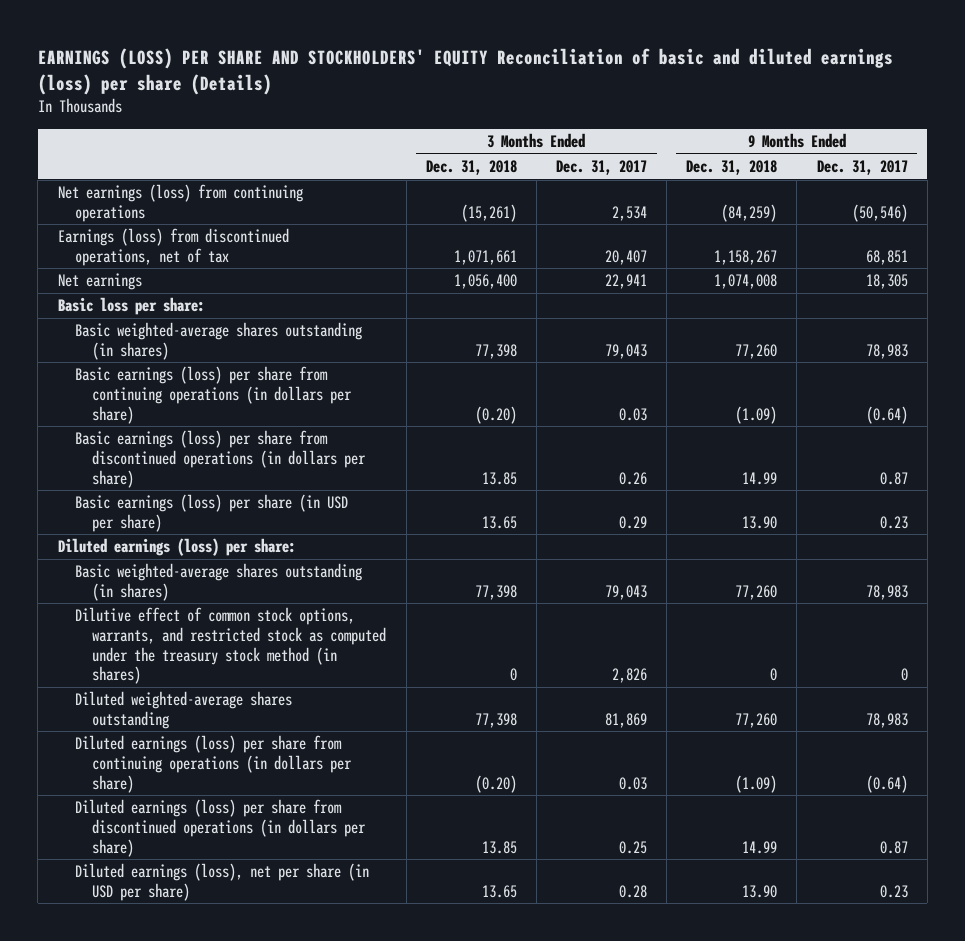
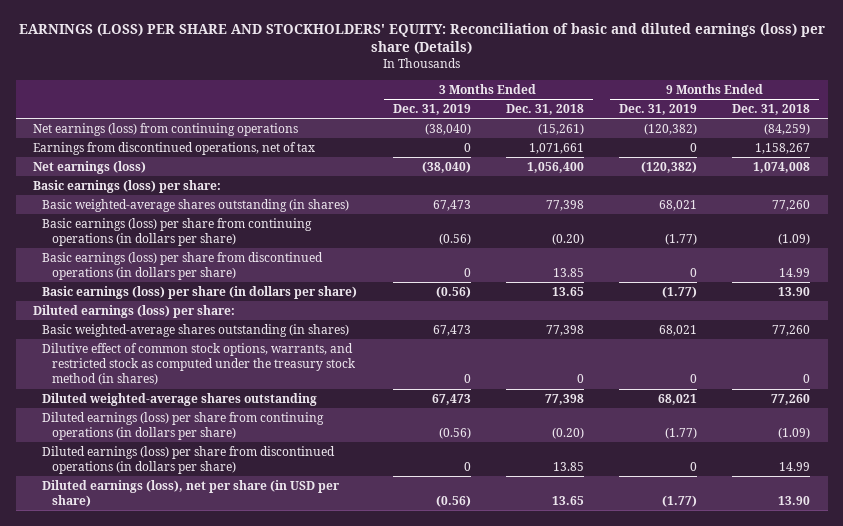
- EARNINGS (LOSS) PER SHARE AND STOCKHOLDERS' EQUITY Reconciliation of basic and diluted earnings (loss) per share (Details)
+ EARNINGS (LOSS) PER SHARE AND STOCKHOLDERS' EQUITY: Reconciliation of basic and diluted earnings (loss) per share (Details)
- | 3 Months Ended Dec. 31, 2018 | 3 Months Ended Dec. 31, 2017 | 9 Months Ended Dec. 31, 2018 | 9 Months Ended Dec. 31, 2017
+ | 3 Months Ended Dec. 31, 2019 | 3 Months Ended Dec. 31, 2018 | 9 Months Ended Dec. 31, 2019 | 9 Months Ended Dec. 31, 2018
- Earnings (loss) from discontinued operations, net of tax | 1,071,661 | 20,407 | 1,158,267 | 68,851
- Net earnings | 1,056,400 | 22,941 | 1,074,008 | 18,305
- Basic loss per share:
+ Earnings from discontinued operations, net of tax | 0 | 1,071,661 | 0 | 1,158,267
+ Net earnings (loss) | (38,040) | 1,056,400 | (120,382) | 1,074,008
+ Basic earnings (loss) per share:
- Basic earnings (loss) per share (in USD per share) | 13.65 | 0.29 | 13.90 | 0.23
+ Basic earnings (loss) per share (in dollars per share) | (0.56) | 13.65 | (1.77) | 13.90

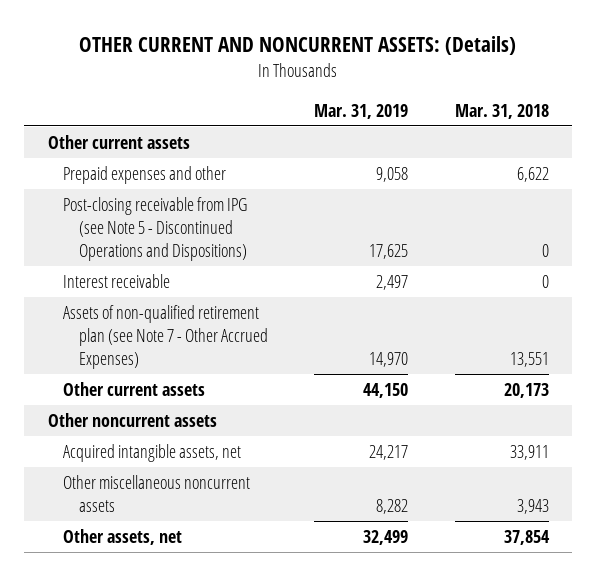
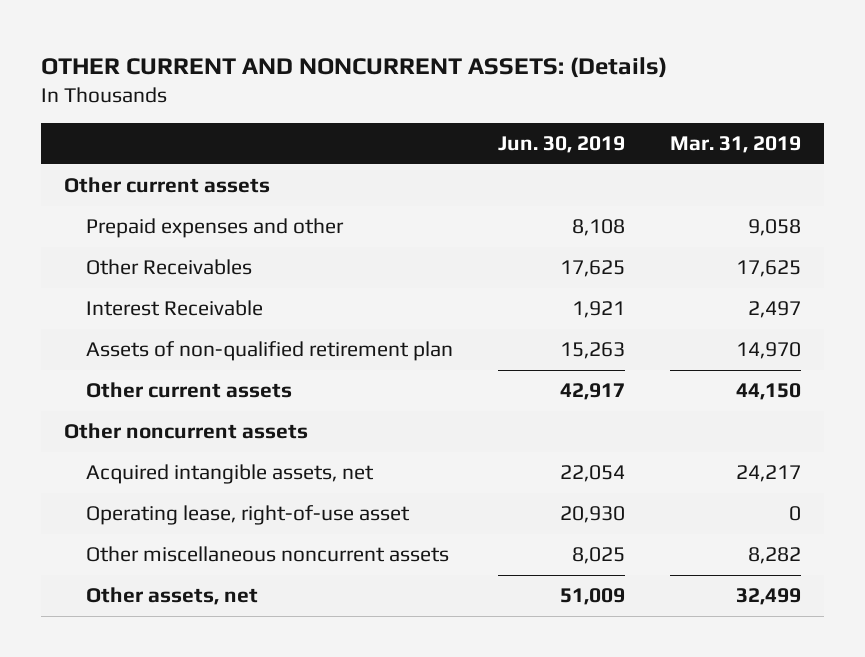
- | Mar. 31, 2019 | Mar. 31, 2018
+ | Jun. 30, 2019 | Mar. 31, 2019
- Post-closing receivable from IPG (see Note 5 - Discontinued Operations and Dispositions) | 17,625 | 0
- Interest receivable | 2,497 | 0
- Assets of non-qualified retirement plan (see Note 7 - Other Accrued Expenses) | 14,970 | 13,551
+ Other Receivables | 17,625 | 17,625
+ Interest Receivable | 1,921 | 2,497
+ Assets of non-qualified retirement plan | 15,263 | 14,970
+ Operating lease, right-of-use asset | 20,930 | 0

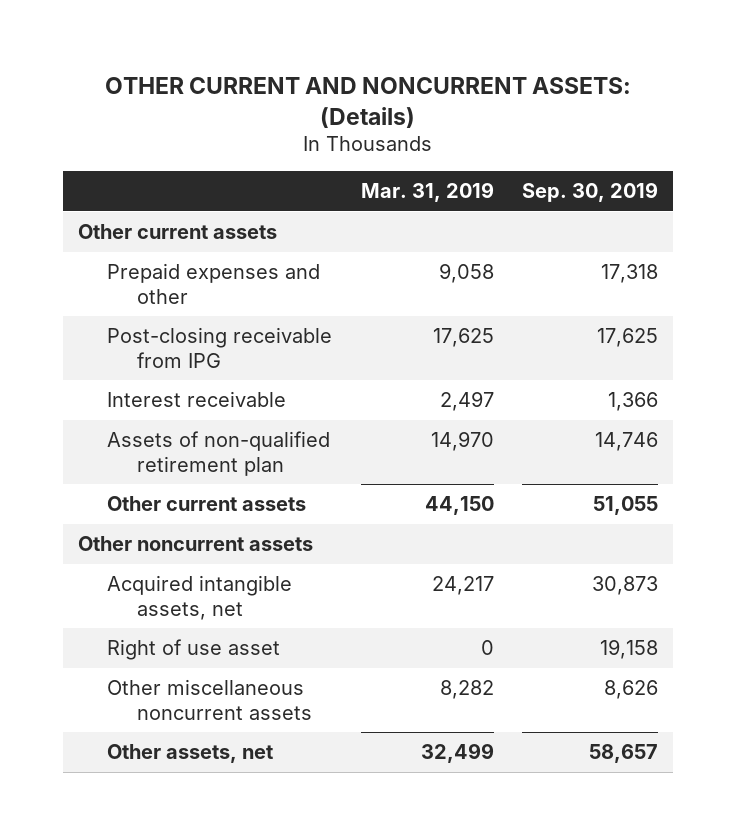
- | Jun. 30, 2019 | Mar. 31, 2019
+ | Mar. 31, 2019 | Sep. 30, 2019
- Other Receivables | 17,625 | 17,625
- Interest Receivable | 1,921 | 2,497
+ Post-closing receivable from IPG | 17,625 | 17,625
+ Interest receivable | 2,497 | 1,366
- Operating lease, right-of-use asset | 20,930 | 0
+ Right of use asset | 0 | 19,158

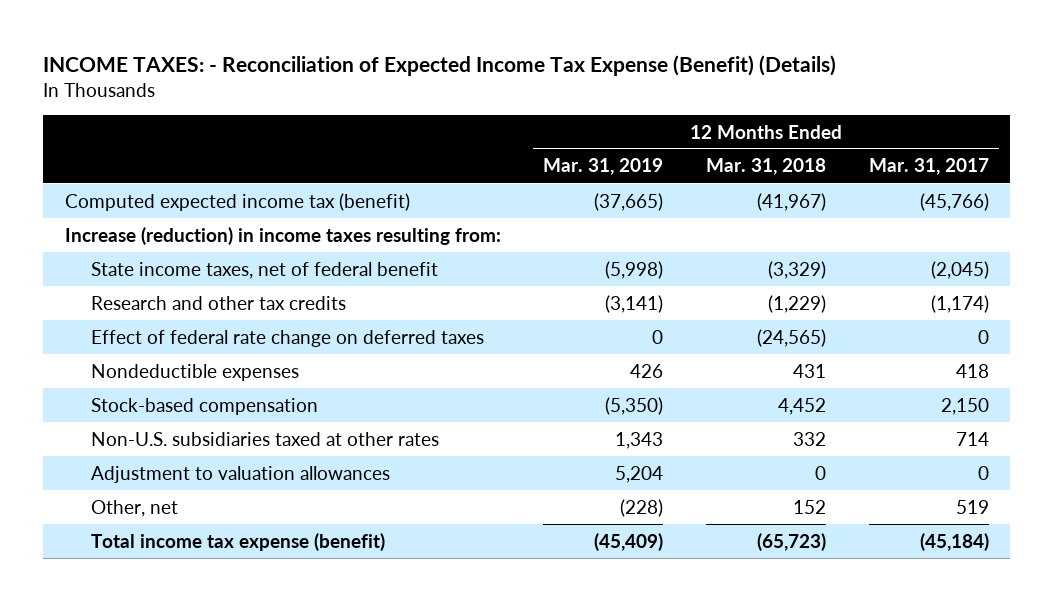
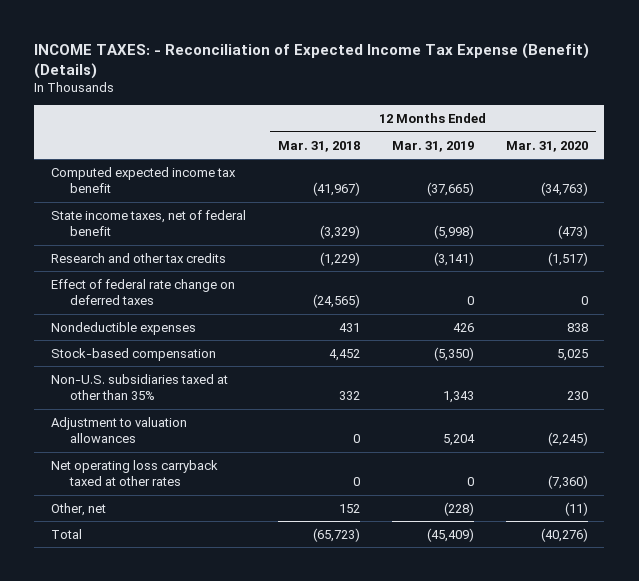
- | 12 Months Ended Mar. 31, 2019 | 12 Months Ended Mar. 31, 2018 | 12 Months Ended Mar. 31, 2017
+ | 12 Months Ended Mar. 31, 2018 | 12 Months Ended Mar. 31, 2019 | 12 Months Ended Mar. 31, 2020
- Computed expected income tax (benefit) | (37,665) | (41,967) | (45,766)
- Increase (reduction) in income taxes resulting from:
+ Computed expected income tax benefit | (41,967) | (37,665) | (34,763)
- Non-U.S. subsidiaries taxed at other rates | 1,343 | 332 | 714
+ Non-U.S. subsidiaries taxed at other than 35% | 332 | 1,343 | 230
+ Net operating loss carryback taxed at other rates | 0 | 0 | (7,360)
- Total income tax expense (benefit) | (45,409) | (65,723) | (45,184)
+ Total | (65,723) | (45,409) | (40,276)

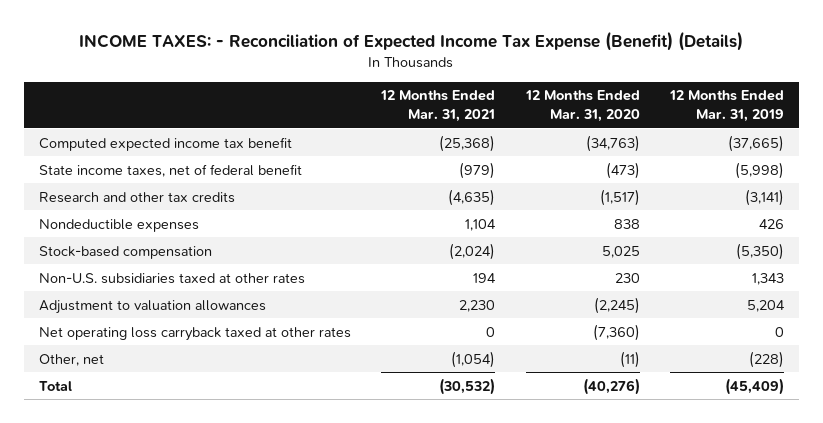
- | 12 Months Ended Mar. 31, 2018 | 12 Months Ended Mar. 31, 2019 | 12 Months Ended Mar. 31, 2020
+ | 12 Months Ended Mar. 31, 2021 | 12 Months Ended Mar. 31, 2020 | 12 Months Ended Mar. 31, 2019
- Effect of federal rate change on deferred taxes | (24,565) | 0 | 0
- Non-U.S. subsidiaries taxed at other than 35% | 332 | 1,343 | 230
+ Non-U.S. subsidiaries taxed at other rates | 194 | 230 | 1,343

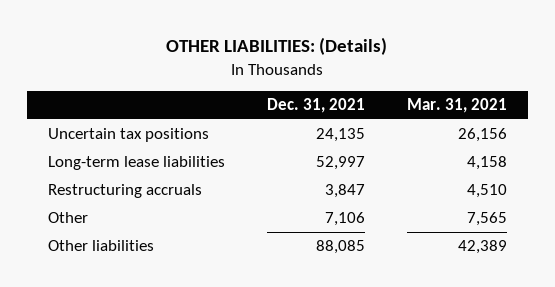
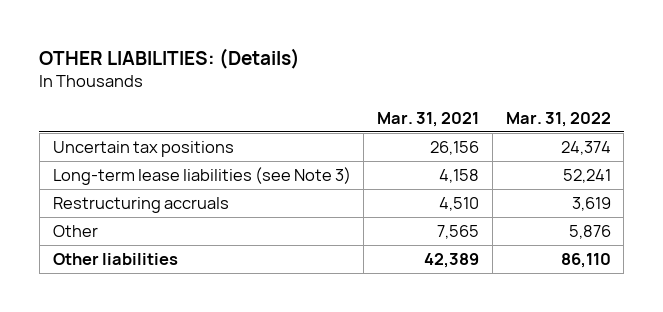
- | Dec. 31, 2021 | Mar. 31, 2021
+ | Mar. 31, 2021 | Mar. 31, 2022
- Long-term lease liabilities | 52,997 | 4,158
+ Long-term lease liabilities (see Note 3) | 4,158 | 52,241

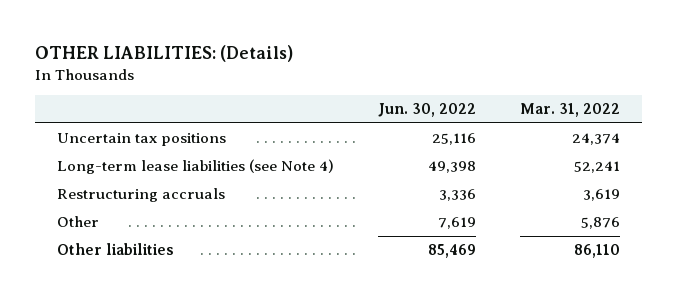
- | Mar. 31, 2021 | Mar. 31, 2022
+ | Jun. 30, 2022 | Mar. 31, 2022
- Long-term lease liabilities (see Note 3) | 4,158 | 52,241
+ Long-term lease liabilities (see Note 4) | 49,398 | 52,241

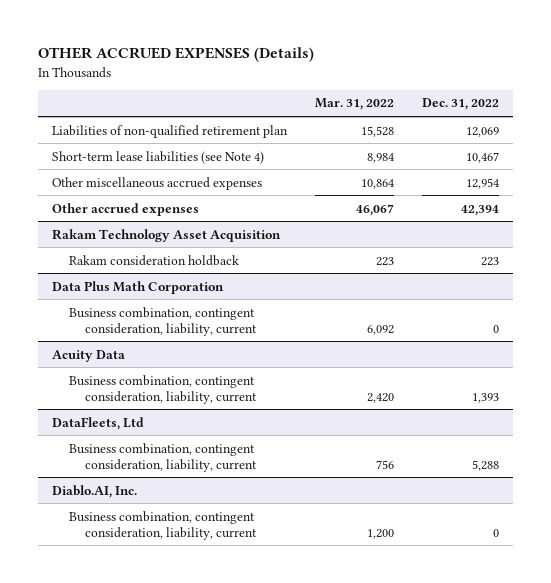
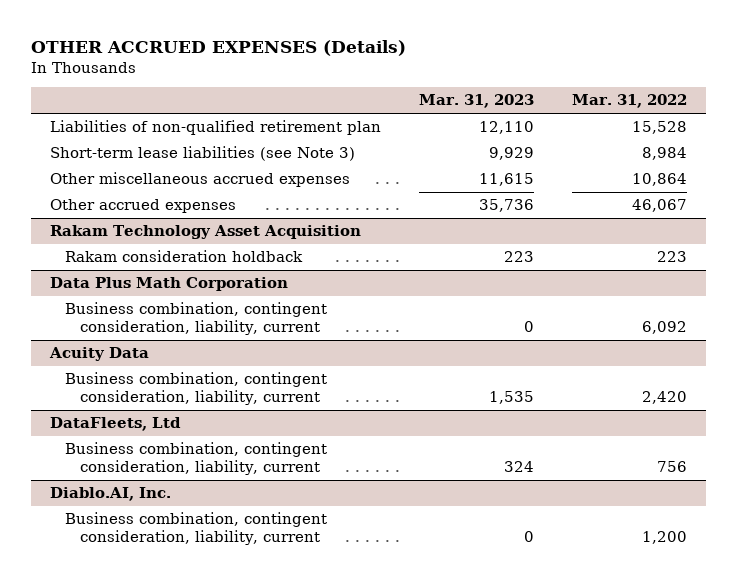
- | Mar. 31, 2022 | Dec. 31, 2022
+ | Mar. 31, 2023 | Mar. 31, 2022
- Short-term lease liabilities (see Note 4) | 8,984 | 10,467
+ Short-term lease liabilities (see Note 3) | 9,929 | 8,984

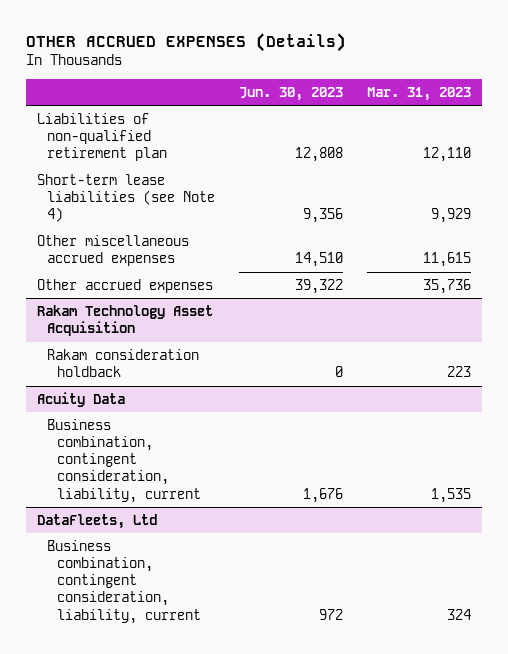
- | Mar. 31, 2023 | Mar. 31, 2022
+ | Jun. 30, 2023 | Mar. 31, 2023
- Short-term lease liabilities (see Note 3) | 9,929 | 8,984
+ Short-term lease liabilities (see Note 4) | 9,356 | 9,929
- Data Plus Math Corporation
- Business combination, contingent consideration, liability, current | 0 | 6,092
- Diablo.AI, Inc.
- Business combination, contingent consideration, liability, current | 0 | 1,200

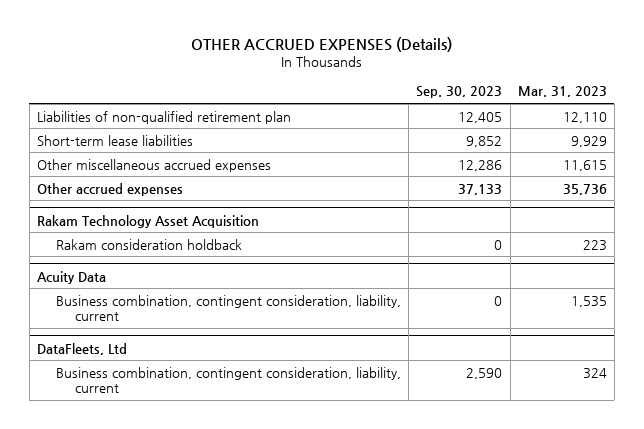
- | Jun. 30, 2023 | Mar. 31, 2023
+ | Sep. 30, 2023 | Mar. 31, 2023
- Short-term lease liabilities (see Note 4) | 9,356 | 9,929
+ Short-term lease liabilities | 9,852 | 9,929

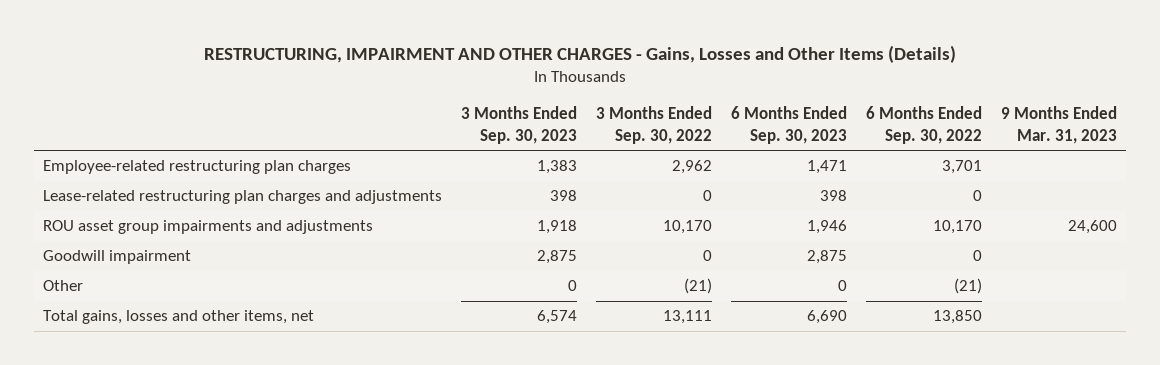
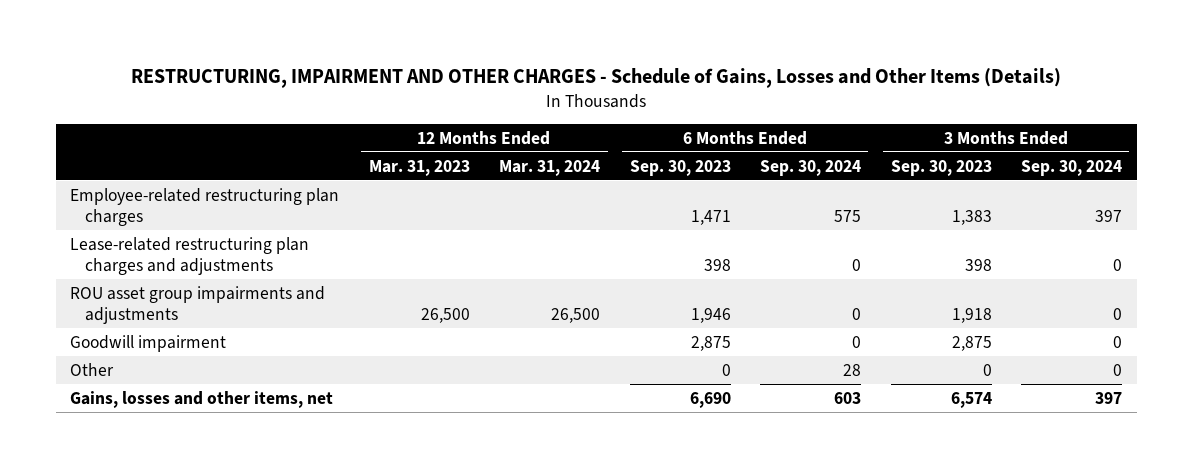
- RESTRUCTURING, IMPAIRMENT AND OTHER CHARGES - Gains, Losses and Other Items (Details)
+ RESTRUCTURING, IMPAIRMENT AND OTHER CHARGES - Schedule of Gains, Losses and Other Items (Details)
- | 3 Months Ended Sep. 30, 2023 | 3 Months Ended Sep. 30, 2022 | 6 Months Ended Sep. 30, 2023 | 6 Months Ended Sep. 30, 2022 | 9 Months Ended Mar. 31, 2023
+ | 12 Months Ended Mar. 31, 2023 | 12 Months Ended Mar. 31, 2024 | 6 Months Ended Sep. 30, 2023 | 6 Months Ended Sep. 30, 2024 | 3 Months Ended Sep. 30, 2023 | 3 Months Ended Sep. 30, 2024
- Total gains, losses and other items, net | 6,574 | 13,111 | 6,690 | 13,850 |
+ Gains, losses and other items, net | | | 6,690 | 603 | 6,574 | 397

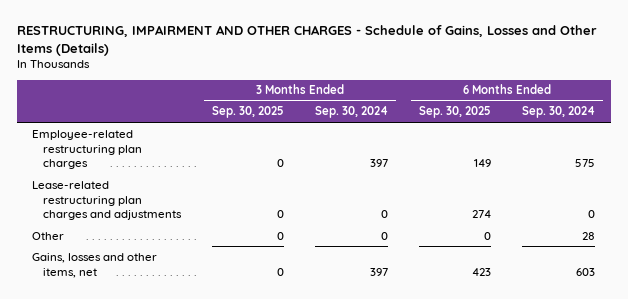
- | 12 Months Ended Mar. 31, 2023 | 12 Months Ended Mar. 31, 2024 | 6 Months Ended Sep. 30, 2023 | 6 Months Ended Sep. 30, 2024 | 3 Months Ended Sep. 30, 2023 | 3 Months Ended Sep. 30, 2024
+ | 3 Months Ended Sep. 30, 2025 | 3 Months Ended Sep. 30, 2024 | 6 Months Ended Sep. 30, 2025 | 6 Months Ended Sep. 30, 2024
- ROU asset group impairments and adjustments | 26,500 | 26,500 | 1,946 | 0 | 1,918 | 0
- Goodwill impairment | | | 2,875 | 0 | 2,875 | 0

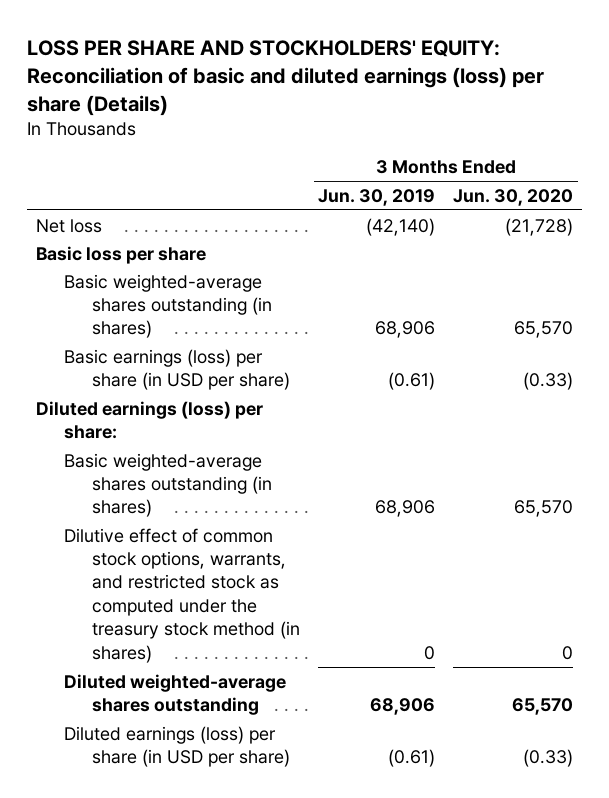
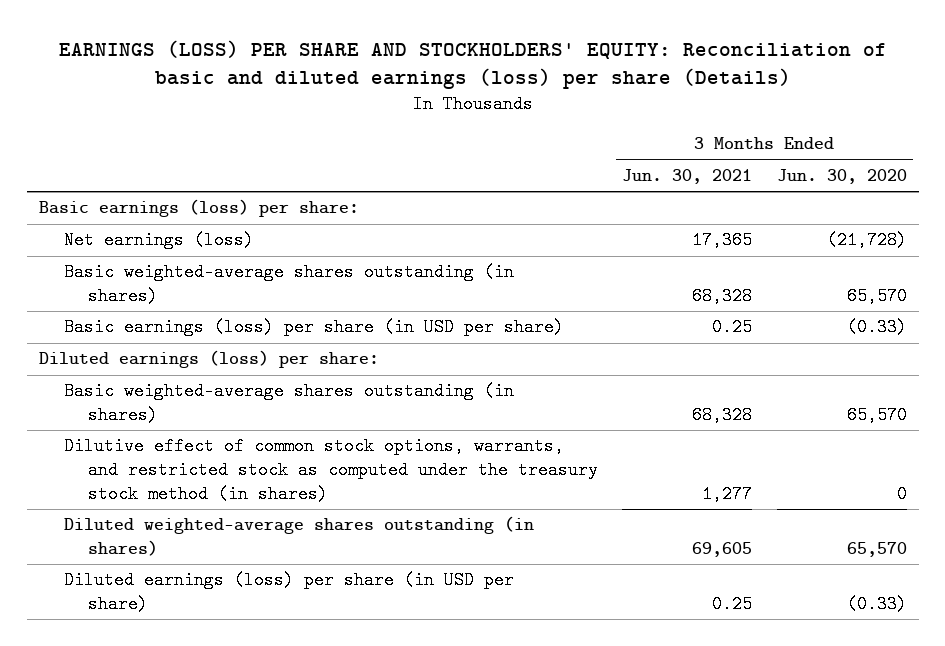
- LOSS PER SHARE AND STOCKHOLDERS' EQUITY: Reconciliation of basic and diluted earnings (loss) per share (Details)
+ EARNINGS (LOSS) PER SHARE AND STOCKHOLDERS' EQUITY: Reconciliation of basic and diluted earnings (loss) per share (Details)
- | 3 Months Ended Jun. 30, 2019 | 3 Months Ended Jun. 30, 2020
+ | 3 Months Ended Jun. 30, 2021 | 3 Months Ended Jun. 30, 2020
- Net loss | (42,140) | (21,728)
- Basic loss per share
+ Basic earnings (loss) per share:
+ Net earnings (loss) | 17,365 | (21,728)
- Diluted weighted-average shares outstanding | 68,906 | 65,570
+ Diluted weighted-average shares outstanding (in shares) | 69,605 | 65,570

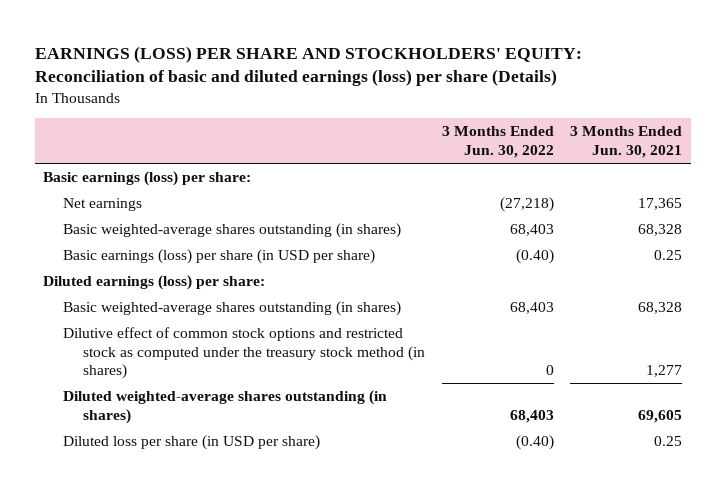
- | 3 Months Ended Jun. 30, 2021 | 3 Months Ended Jun. 30, 2020
+ | 3 Months Ended Jun. 30, 2022 | 3 Months Ended Jun. 30, 2021
- Net earnings (loss) | 17,365 | (21,728)
+ Net earnings | (27,218) | 17,365
- Dilutive effect of common stock options, warrants, and restricted stock as computed under the treasury stock method (in shares) | 1,277 | 0
+ Dilutive effect of common stock options and restricted stock as computed under the treasury stock method (in shares) | 0 | 1,277
- Diluted earnings (loss) per share (in USD per share) | 0.25 | (0.33)
+ Diluted loss per share (in USD per share) | (0.40) | 0.25

